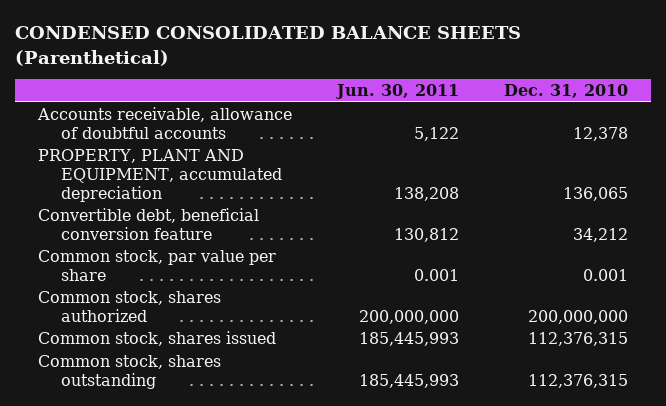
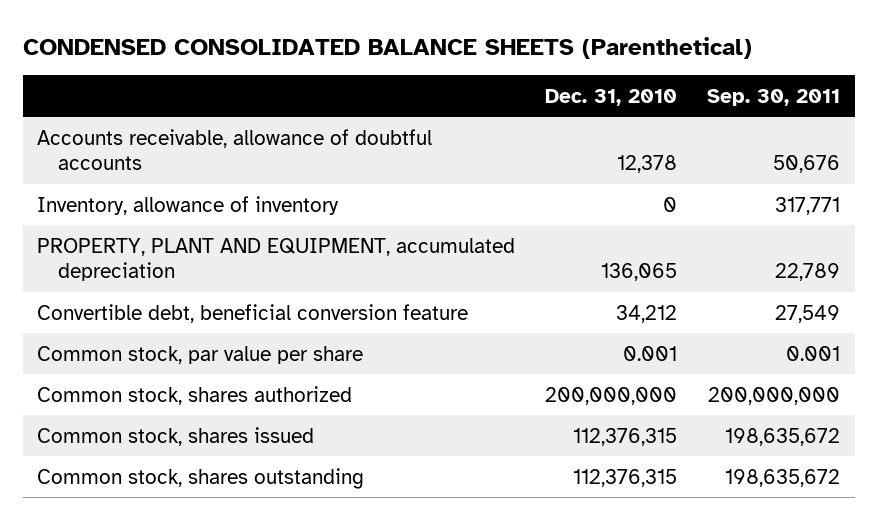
- | Jun. 30, 2011 | Dec. 31, 2010
+ | Dec. 31, 2010 | Sep. 30, 2011
+ Inventory, allowance of inventory | 0 | 317,771

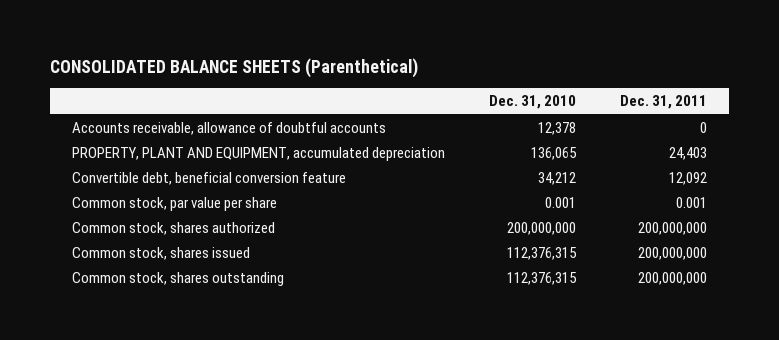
- CONDENSED CONSOLIDATED BALANCE SHEETS (Parenthetical)
+ CONSOLIDATED BALANCE SHEETS (Parenthetical)
- | Dec. 31, 2010 | Sep. 30, 2011
+ | Dec. 31, 2010 | Dec. 31, 2011
- Inventory, allowance of inventory | 0 | 317,771

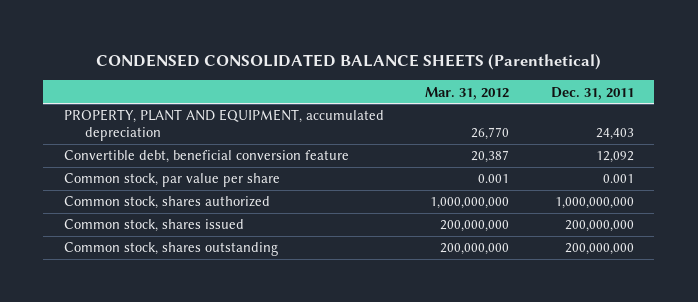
- CONSOLIDATED BALANCE SHEETS (Parenthetical)
+ CONDENSED CONSOLIDATED BALANCE SHEETS (Parenthetical)
- | Dec. 31, 2010 | Dec. 31, 2011
+ | Mar. 31, 2012 | Dec. 31, 2011
- Accounts receivable, allowance of doubtful accounts | 12,378 | 0
- Common stock, shares authorized | 200,000,000 | 200,000,000
+ Common stock, shares authorized | 1,000,000,000 | 1,000,000,000

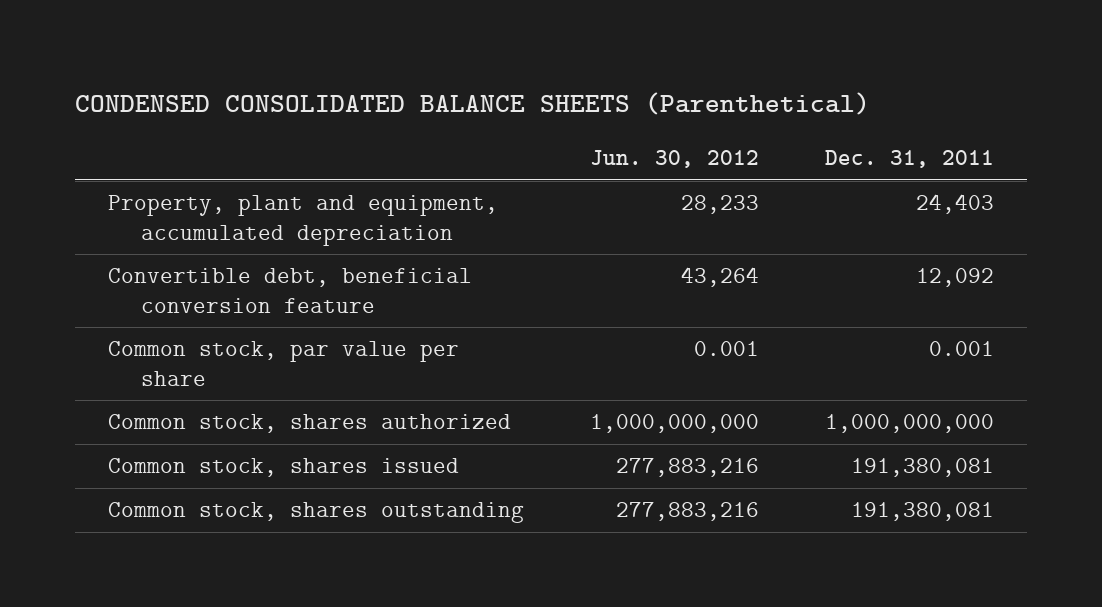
- | Mar. 31, 2012 | Dec. 31, 2011
+ | Jun. 30, 2012 | Dec. 31, 2011
- PROPERTY, PLANT AND EQUIPMENT, accumulated depreciation | 26,770 | 24,403
+ Property, plant and equipment, accumulated depreciation | 28,233 | 24,403
- Common stock, shares issued | 200,000,000 | 200,000,000
- Common stock, shares outstanding | 200,000,000 | 200,000,000
+ Common stock, shares issued | 277,883,216 | 191,380,081
+ Common stock, shares outstanding | 277,883,216 | 191,380,081

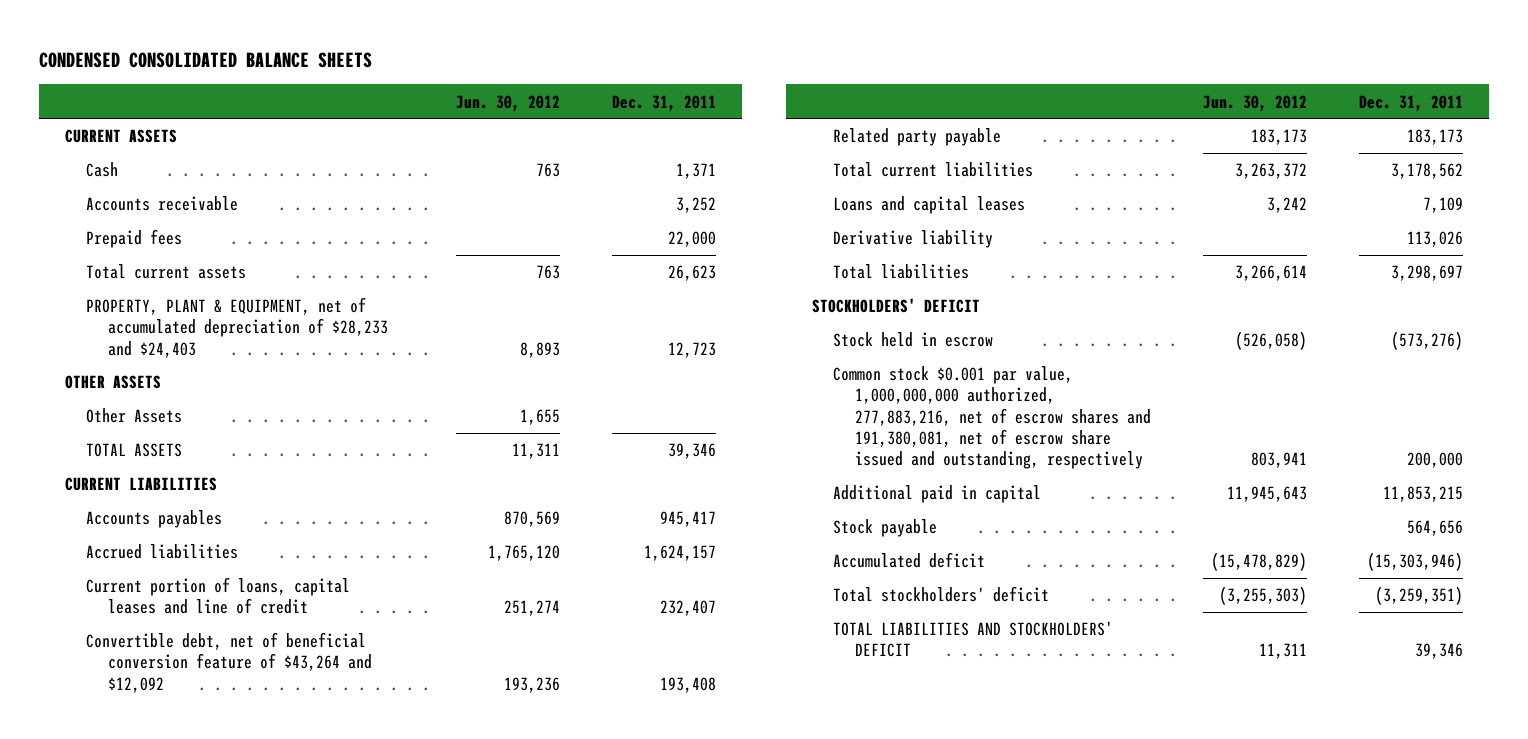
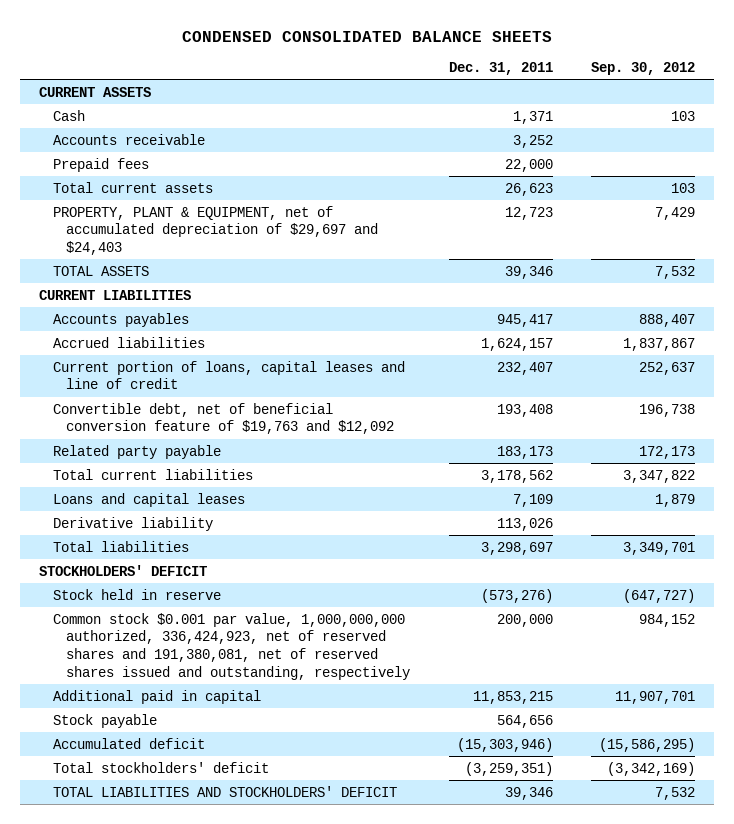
- | Jun. 30, 2012 | Dec. 31, 2011
+ | Dec. 31, 2011 | Sep. 30, 2012
- PROPERTY, PLANT & EQUIPMENT, net of accumulated depreciation of $28,233 and $24,403 | 8,893 | 12,723
- OTHER ASSETS
- Other Assets | 1,655 |
+ PROPERTY, PLANT & EQUIPMENT, net of accumulated depreciation of $29,697 and $24,403 | 12,723 | 7,429
- Convertible debt, net of beneficial conversion feature of $43,264 and $12,092 | 193,236 | 193,408
+ Convertible debt, net of beneficial conversion feature of $19,763 and $12,092 | 193,408 | 196,738
- Stock held in escrow | (526,058) | (573,276)
- Common stock $0.001 par value, 1,000,000,000 authorized, 277,883,216, net of escrow shares and 191,380,081, net of escrow share issued and outstanding, respectively | 803,941 | 200,000
+ Stock held in reserve | (573,276) | (647,727)
+ Common stock $0.001 par value, 1,000,000,000 authorized, 336,424,923, net of reserved shares and 191,380,081, net of reserved shares issued and outstanding, respectively | 200,000 | 984,152

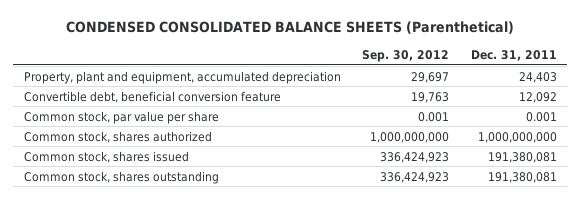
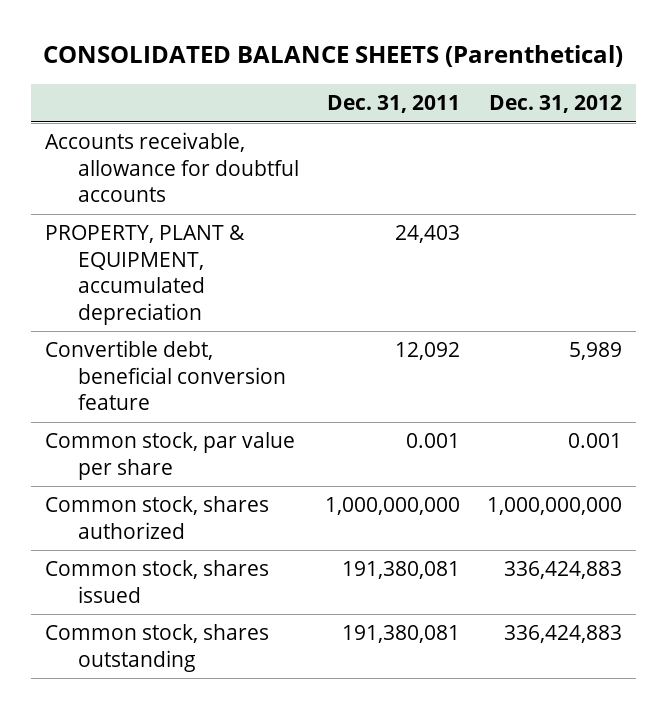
- CONDENSED CONSOLIDATED BALANCE SHEETS (Parenthetical)
+ CONSOLIDATED BALANCE SHEETS (Parenthetical)
- | Sep. 30, 2012 | Dec. 31, 2011
+ | Dec. 31, 2011 | Dec. 31, 2012
- Property, plant and equipment, accumulated depreciation | 29,697 | 24,403
+ Accounts receivable, allowance for doubtful accounts
+ PROPERTY, PLANT & EQUIPMENT, accumulated depreciation | 24,403 |

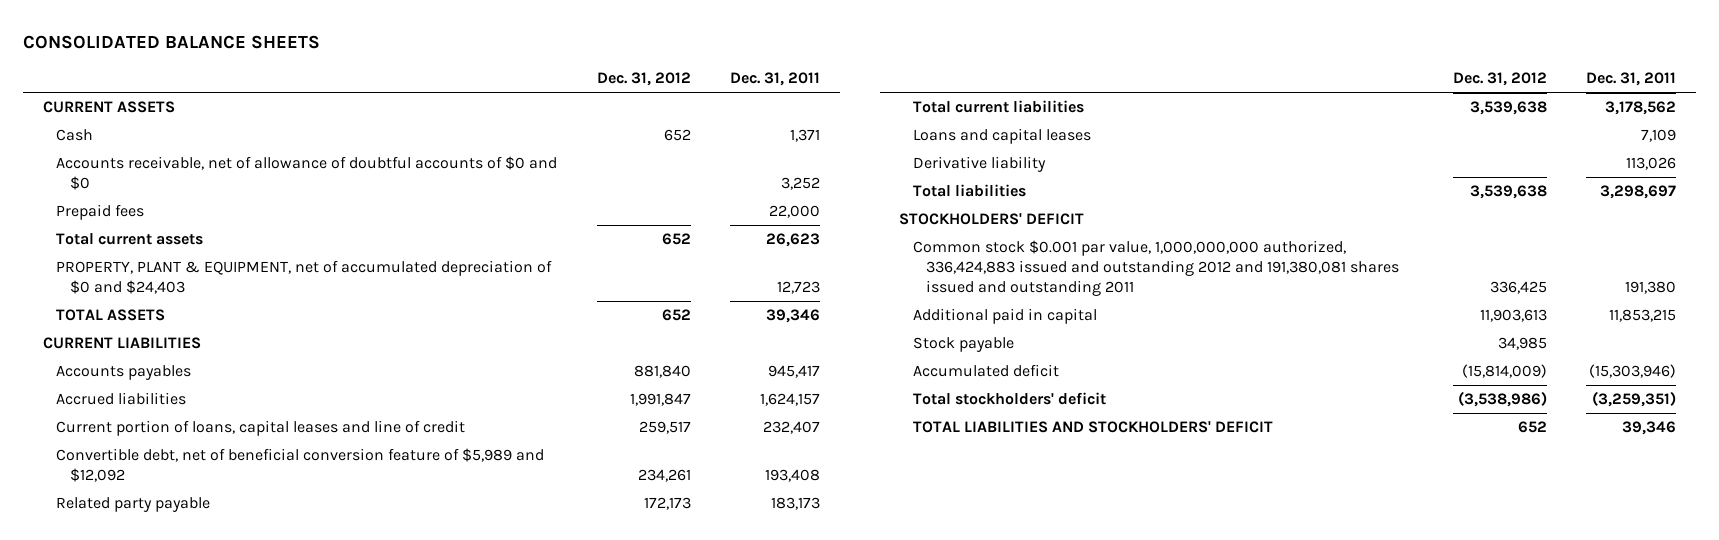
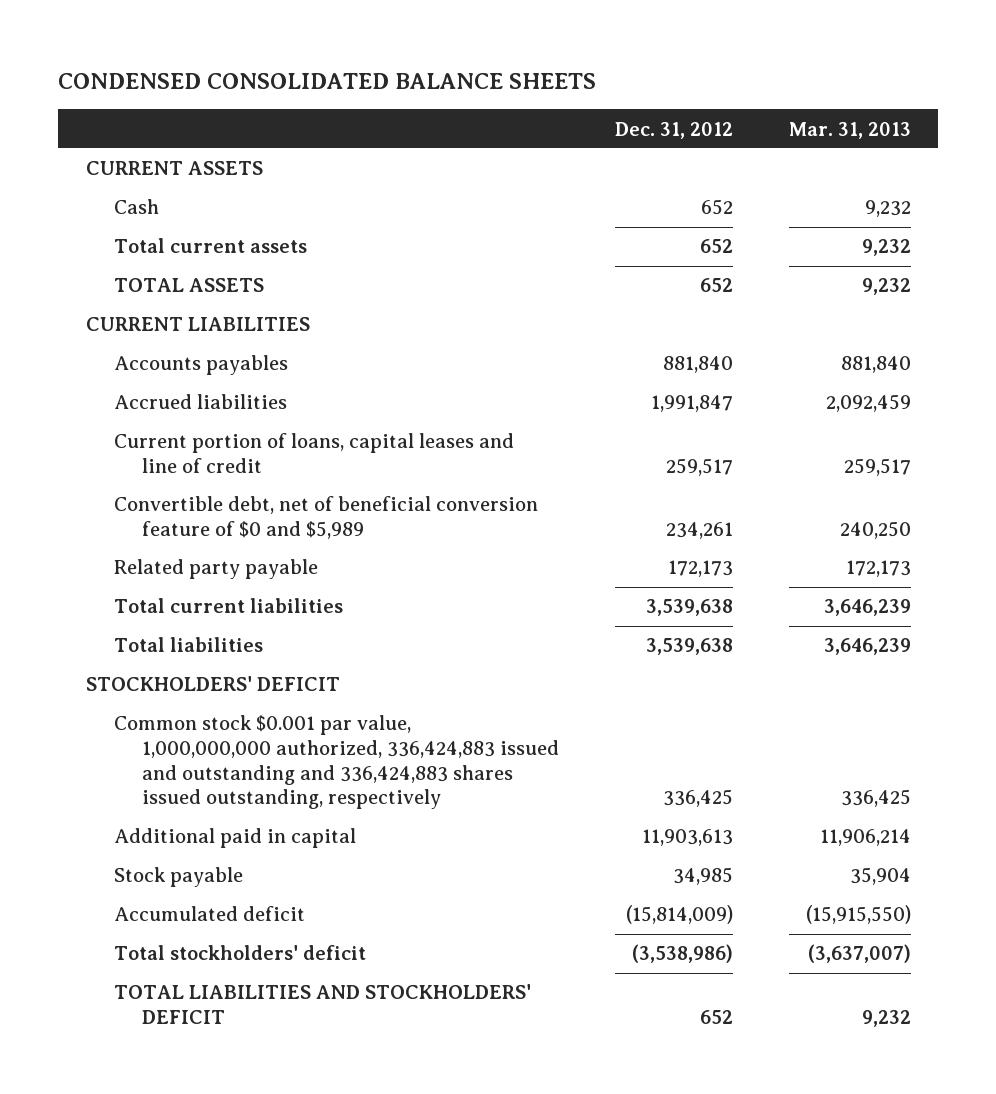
- CONSOLIDATED BALANCE SHEETS
+ CONDENSED CONSOLIDATED BALANCE SHEETS
- | Dec. 31, 2012 | Dec. 31, 2011
+ | Dec. 31, 2012 | Mar. 31, 2013
- Accounts receivable, net of allowance of doubtful accounts of $0 and $0 | | 3,252
- Prepaid fees | | 22,000
- PROPERTY, PLANT & EQUIPMENT, net of accumulated depreciation of $0 and $24,403 | | 12,723
- Convertible debt, net of beneficial conversion feature of $5,989 and $12,092 | 234,261 | 193,408
+ Convertible debt, net of beneficial conversion feature of $0 and $5,989 | 234,261 | 240,250
- Loans and capital leases | | 7,109
- Derivative liability | | 113,026
- Common stock $0.001 par value, 1,000,000,000 authorized, 336,424,883 issued and outstanding 2012 and 191,380,081 shares issued and outstanding 2011 | 336,425 | 191,380
+ Common stock $0.001 par value, 1,000,000,000 authorized, 336,424,883 issued and outstanding and 336,424,883 shares issued outstanding, respectively | 336,425 | 336,425

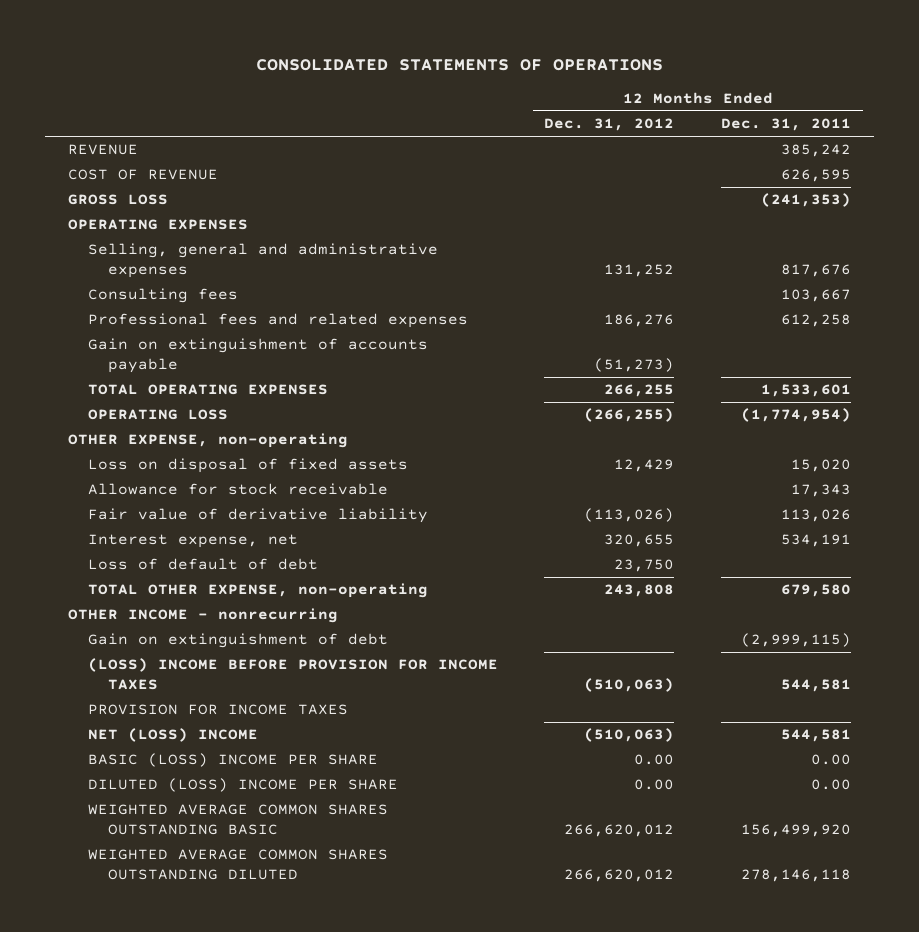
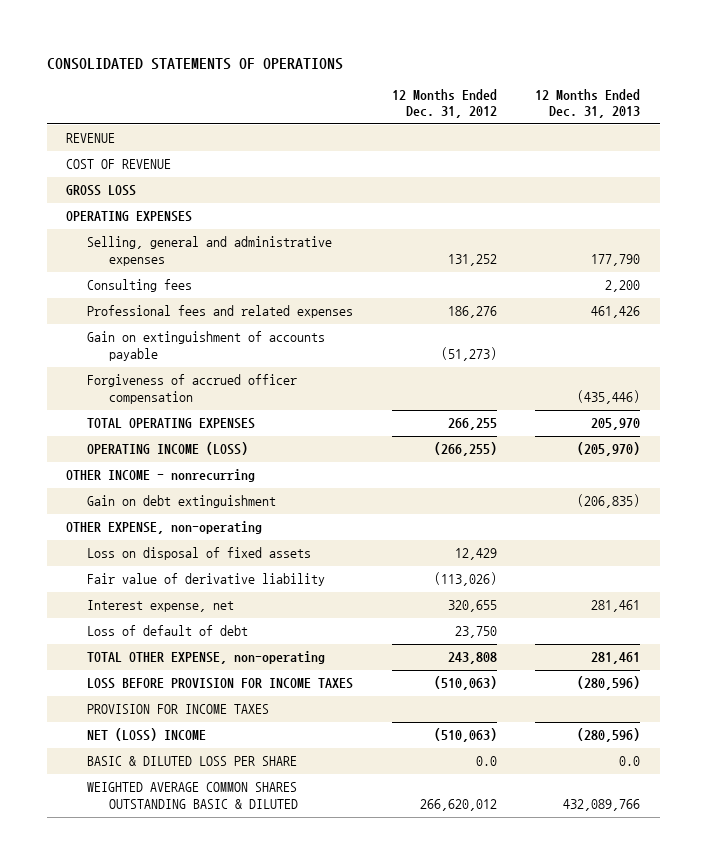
- | 12 Months Ended Dec. 31, 2012 | 12 Months Ended Dec. 31, 2011
+ | 12 Months Ended Dec. 31, 2012 | 12 Months Ended Dec. 31, 2013
+ Forgiveness of accrued officer compensation | | (435,446)
- OPERATING LOSS | (266,255) | (1,774,954)
+ OPERATING INCOME (LOSS) | (266,255) | (205,970)
moved up: OTHER INCOME - nonrecurring
+ Gain on debt extinguishment | | (206,835)
- Allowance for stock receivable | | 17,343
- Gain on extinguishment of debt | | (2,999,115)
- (LOSS) INCOME BEFORE PROVISION FOR INCOME TAXES | (510,063) | 544,581
+ LOSS BEFORE PROVISION FOR INCOME TAXES | (510,063) | (280,596)
- BASIC (LOSS) INCOME PER SHARE | 0.00 | 0.00
- DILUTED (LOSS) INCOME PER SHARE | 0.00 | 0.00
- WEIGHTED AVERAGE COMMON SHARES OUTSTANDING BASIC | 266,620,012 | 156,499,920
- WEIGHTED AVERAGE COMMON SHARES OUTSTANDING DILUTED | 266,620,012 | 278,146,118
+ BASIC & DILUTED LOSS PER SHARE | 0.0 | 0.0
+ WEIGHTED AVERAGE COMMON SHARES OUTSTANDING BASIC & DILUTED | 266,620,012 | 432,089,766

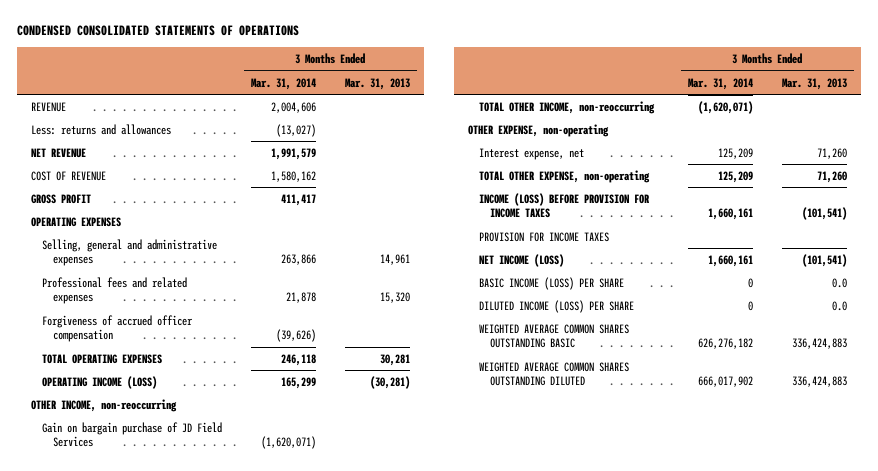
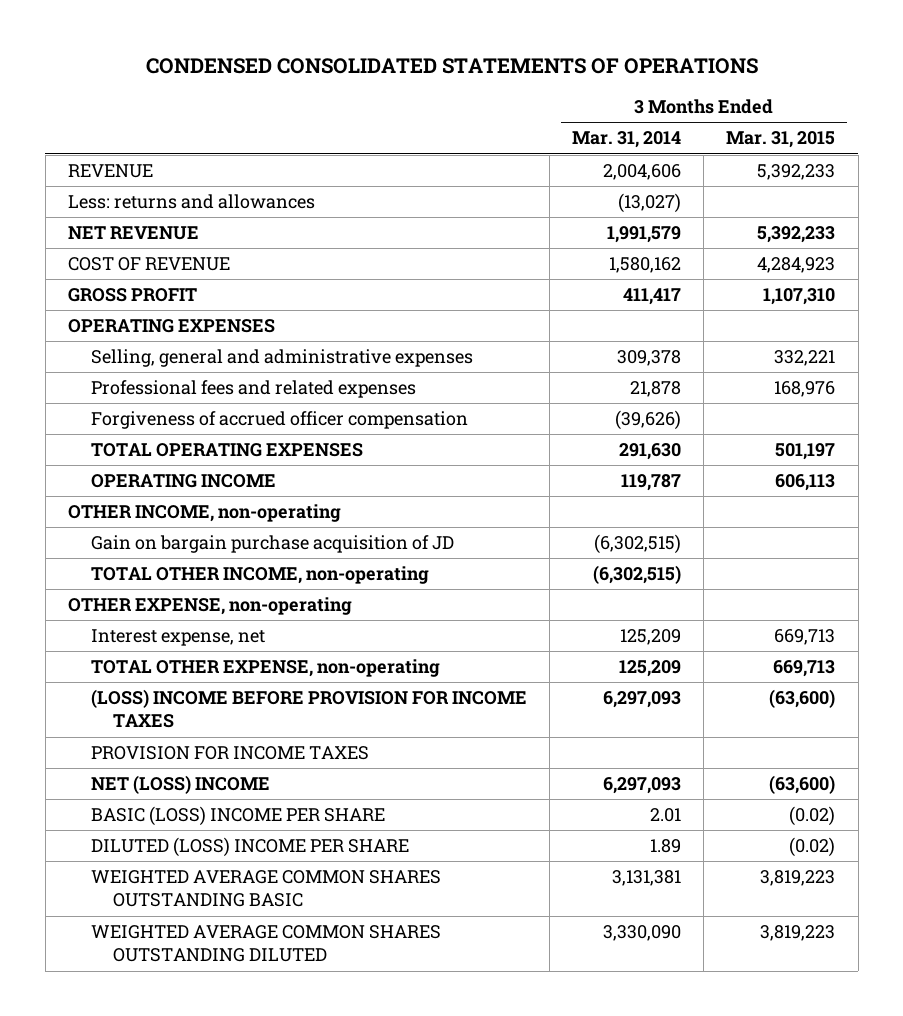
- | 3 Months Ended Mar. 31, 2014 | 3 Months Ended Mar. 31, 2013
+ | 3 Months Ended Mar. 31, 2014 | 3 Months Ended Mar. 31, 2015
- Selling, general and administrative expenses | 263,866 | 14,961
+ Selling, general and administrative expenses | 309,378 | 332,221
- TOTAL OPERATING EXPENSES | 246,118 | 30,281
- OPERATING INCOME (LOSS) | 165,299 | (30,281)
- OTHER INCOME, non-reoccurring
- Gain on bargain purchase of JD Field Services | (1,620,071) |
- TOTAL OTHER INCOME, non-reoccurring | (1,620,071) |
+ TOTAL OPERATING EXPENSES | 291,630 | 501,197
+ OPERATING INCOME | 119,787 | 606,113
+ OTHER INCOME, non-operating
+ Gain on bargain purchase acquisition of JD | (6,302,515) |
+ TOTAL OTHER INCOME, non-operating | (6,302,515) |
- INCOME (LOSS) BEFORE PROVISION FOR INCOME TAXES | 1,660,161 | (101,541)
+ (LOSS) INCOME BEFORE PROVISION FOR INCOME TAXES | 6,297,093 | (63,600)
- NET INCOME (LOSS) | 1,660,161 | (101,541)
- BASIC INCOME (LOSS) PER SHARE | 0 | 0.0
- DILUTED INCOME (LOSS) PER SHARE | 0 | 0.0
- WEIGHTED AVERAGE COMMON SHARES OUTSTANDING BASIC | 626,276,182 | 336,424,883
- WEIGHTED AVERAGE COMMON SHARES OUTSTANDING DILUTED | 666,017,902 | 336,424,883
+ NET (LOSS) INCOME | 6,297,093 | (63,600)
+ BASIC (LOSS) INCOME PER SHARE | 2.01 | (0.02)
+ DILUTED (LOSS) INCOME PER SHARE | 1.89 | (0.02)
+ WEIGHTED AVERAGE COMMON SHARES OUTSTANDING BASIC | 3,131,381 | 3,819,223
+ WEIGHTED AVERAGE COMMON SHARES OUTSTANDING DILUTED | 3,330,090 | 3,819,223

